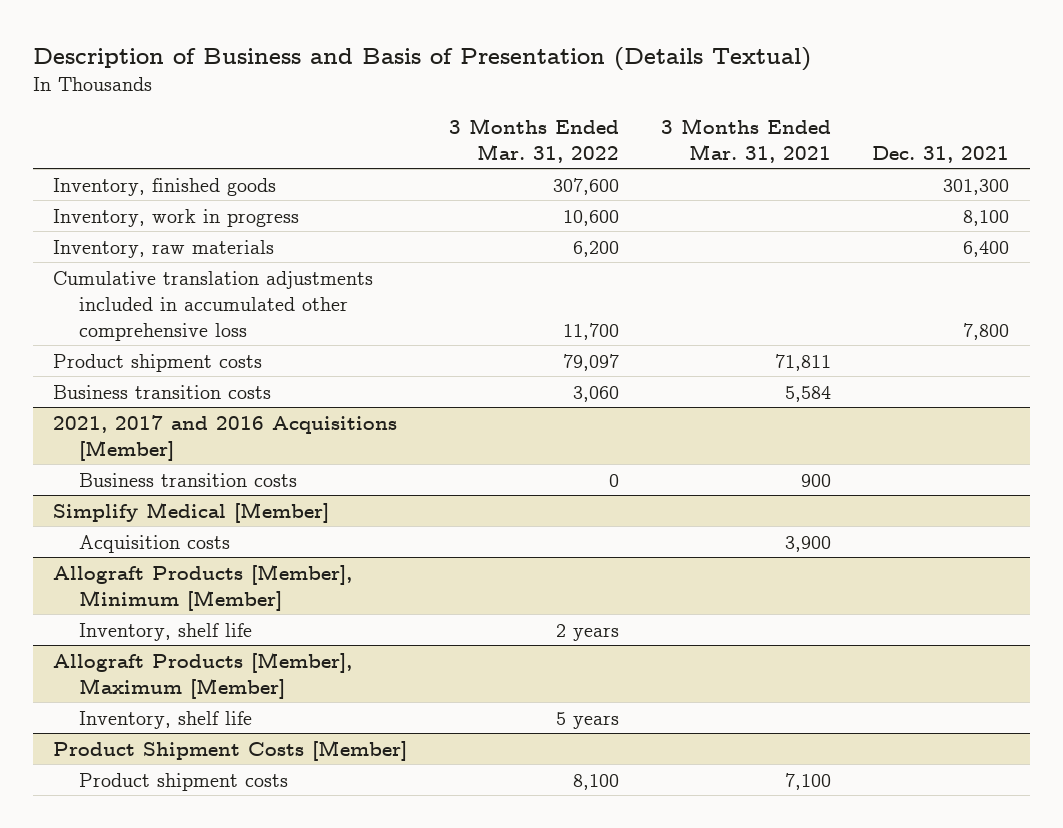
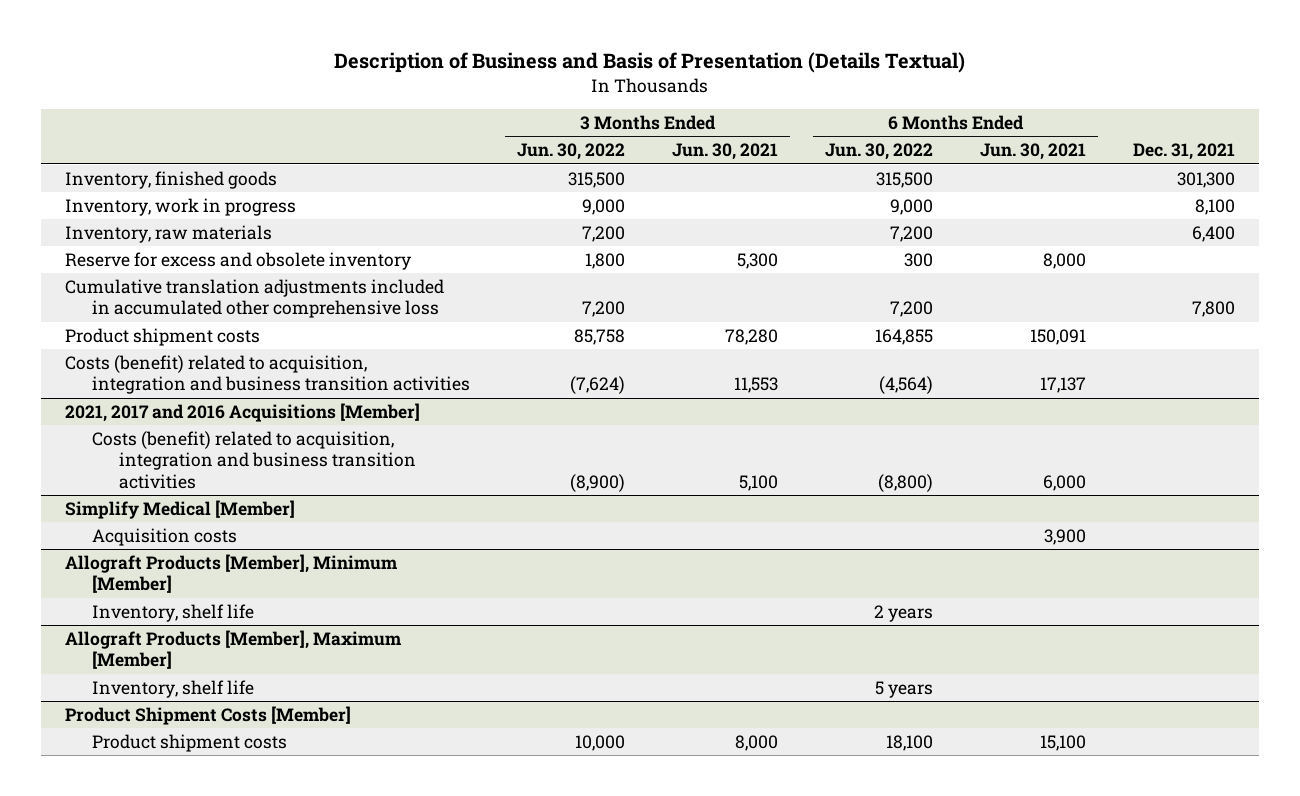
- | 3 Months Ended Mar. 31, 2022 | 3 Months Ended Mar. 31, 2021 | Dec. 31, 2021
+ | 3 Months Ended Jun. 30, 2022 | 3 Months Ended Jun. 30, 2021 | 6 Months Ended Jun. 30, 2022 | 6 Months Ended Jun. 30, 2021 | Dec. 31, 2021
+ Reserve for excess and obsolete inventory | 1,800 | 5,300 | 300 | 8,000 |
- Business transition costs | 3,060 | 5,584 |
+ Costs (benefit) related to acquisition, integration and business transition activities | (7,624) | 11,553 | (4,564) | 17,137 |
@ 2021, 2017 and 2016 Acquisitions [Member]
- Business transition costs | 0 | 900 |
+ Costs (benefit) related to acquisition, integration and business transition activities | (8,900) | 5,100 | (8,800) | 6,000 |

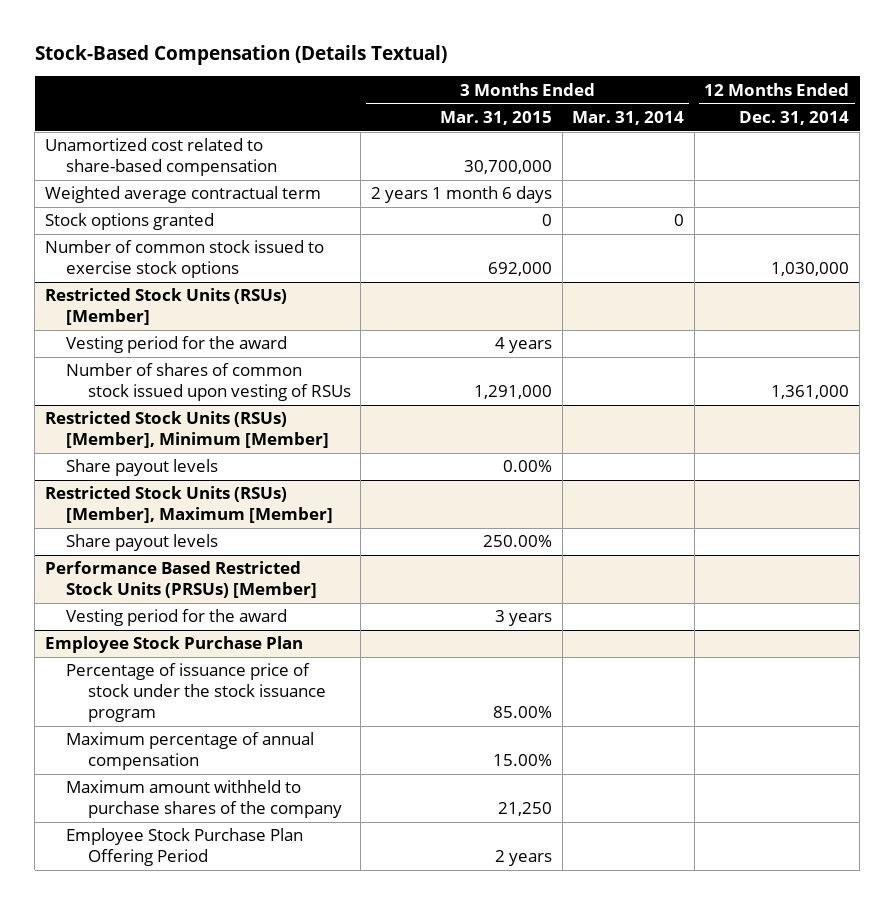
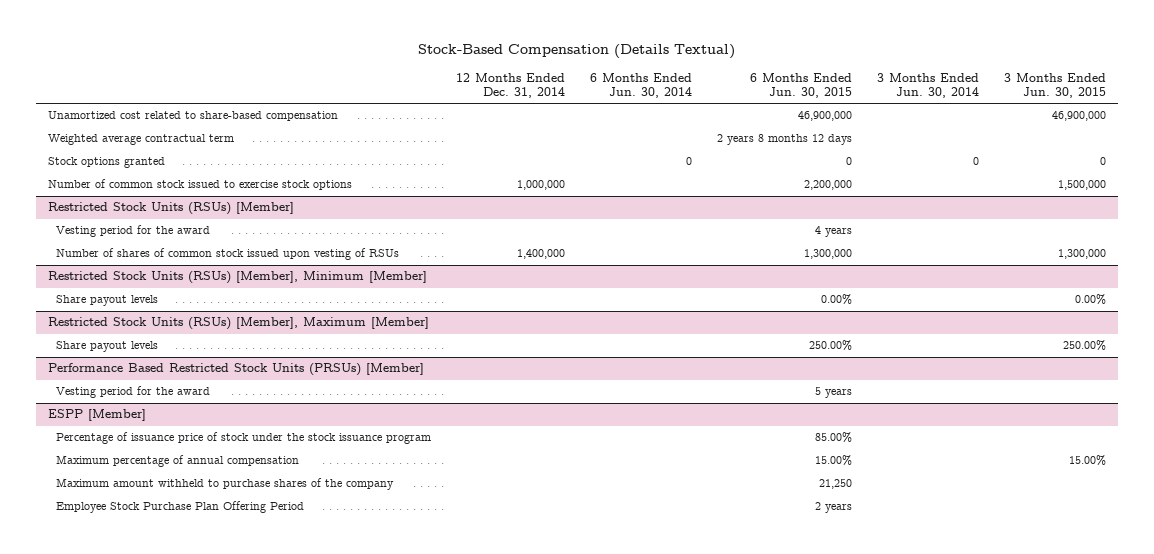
- | 3 Months Ended Mar. 31, 2015 | 3 Months Ended Mar. 31, 2014 | 12 Months Ended Dec. 31, 2014
+ | 12 Months Ended Dec. 31, 2014 | 6 Months Ended Jun. 30, 2014 | 6 Months Ended Jun. 30, 2015 | 3 Months Ended Jun. 30, 2014 | 3 Months Ended Jun. 30, 2015
- Number of common stock issued to exercise stock options | 692,000 | | 1,030,000
+ Number of common stock issued to exercise stock options | 1,000,000 | | 2,200,000 | | 1,500,000
@ Restricted Stock Units (RSUs) [Member]
- Number of shares of common stock issued upon vesting of RSUs | 1,291,000 | | 1,361,000
+ Number of shares of common stock issued upon vesting of RSUs | 1,400,000 | | 1,300,000 | | 1,300,000
- Employee Stock Purchase Plan
- Percentage of issuance price of stock under the stock issuance program | 85.00% | |
- Maximum percentage of annual compensation | 15.00% | |
- Maximum amount withheld to purchase shares of the company | 21,250 | |
- Employee Stock Purchase Plan Offering Period | 2 years | |
+ ESPP [Member]
+ Percentage of issuance price of stock under the stock issuance program | | | 85.00% | |
+ Maximum percentage of annual compensation | | | 15.00% | | 15.00%
+ Maximum amount withheld to purchase shares of the company | | | 21,250 | |
+ Employee Stock Purchase Plan Offering Period | | | 2 years | |

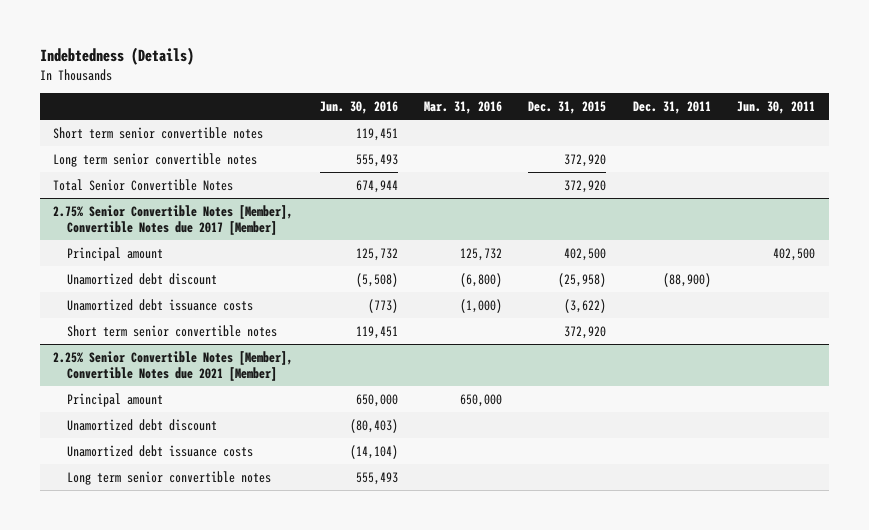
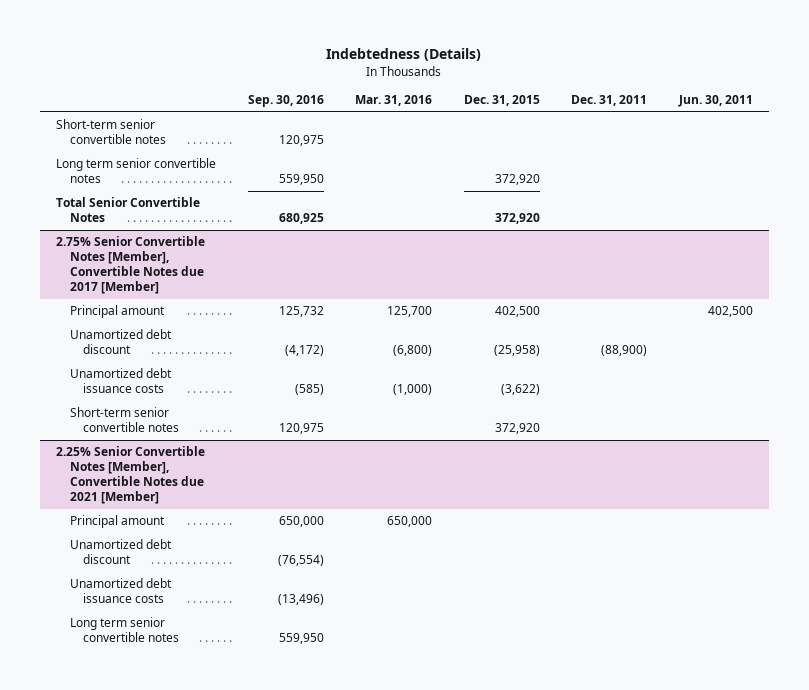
- | Jun. 30, 2016 | Mar. 31, 2016 | Dec. 31, 2015 | Dec. 31, 2011 | Jun. 30, 2011
+ | Sep. 30, 2016 | Mar. 31, 2016 | Dec. 31, 2015 | Dec. 31, 2011 | Jun. 30, 2011
- Short term senior convertible notes | 119,451 | | | |
+ Short-term senior convertible notes | 120,975 | | | |
@ 2.75% Senior Convertible Notes [Member], Convertible Notes due 2017 [Member]
- Principal amount | 125,732 | 125,732 | 402,500 | | 402,500
+ Principal amount | 125,732 | 125,700 | 402,500 | | 402,500
- Short term senior convertible notes | 119,451 | | 372,920 | |
+ Short-term senior convertible notes | 120,975 | | 372,920 | |

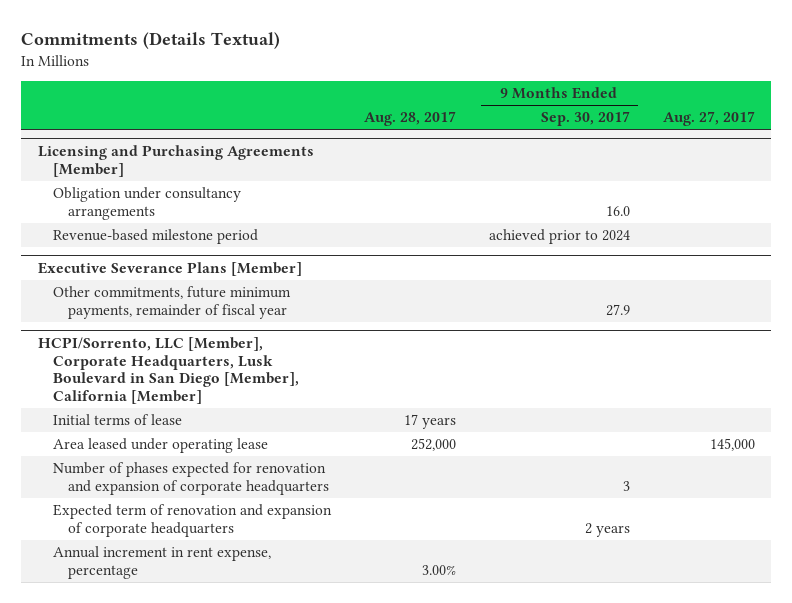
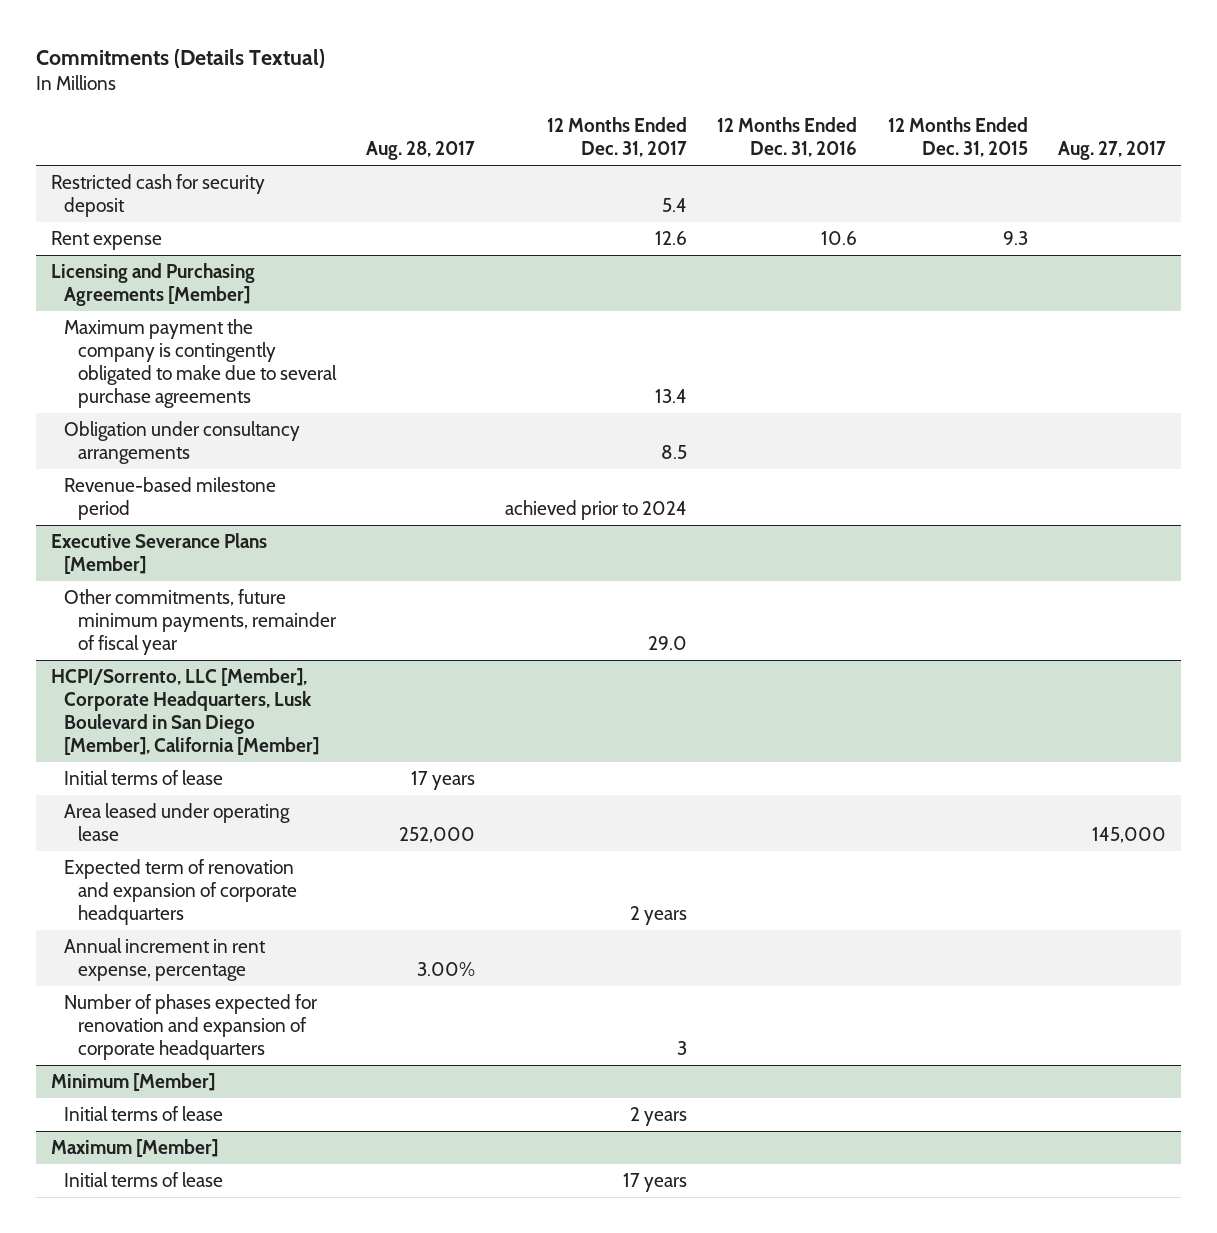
- | Aug. 28, 2017 | 9 Months Ended Sep. 30, 2017 | Aug. 27, 2017
+ | Aug. 28, 2017 | 12 Months Ended Dec. 31, 2017 | 12 Months Ended Dec. 31, 2016 | 12 Months Ended Dec. 31, 2015 | Aug. 27, 2017
+ Restricted cash for security deposit | | 5.4 | | |
+ Rent expense | | 12.6 | 10.6 | 9.3 |
@ Licensing and Purchasing Agreements [Member]
+ Maximum payment the company is contingently obligated to make due to several purchase agreements | | 13.4 | | |
@ HCPI/Sorrento, LLC [Member], Corporate Headquarters, Lusk Boulevard in San Diego [Member], California [Member]
moved down: Number of phases expected for renovation and expansion of corporate headquarters | | 3 | | |
+ Minimum [Member]
+ Initial terms of lease | | 2 years | | |
+ Maximum [Member]
+ Initial terms of lease | | 17 years | | |

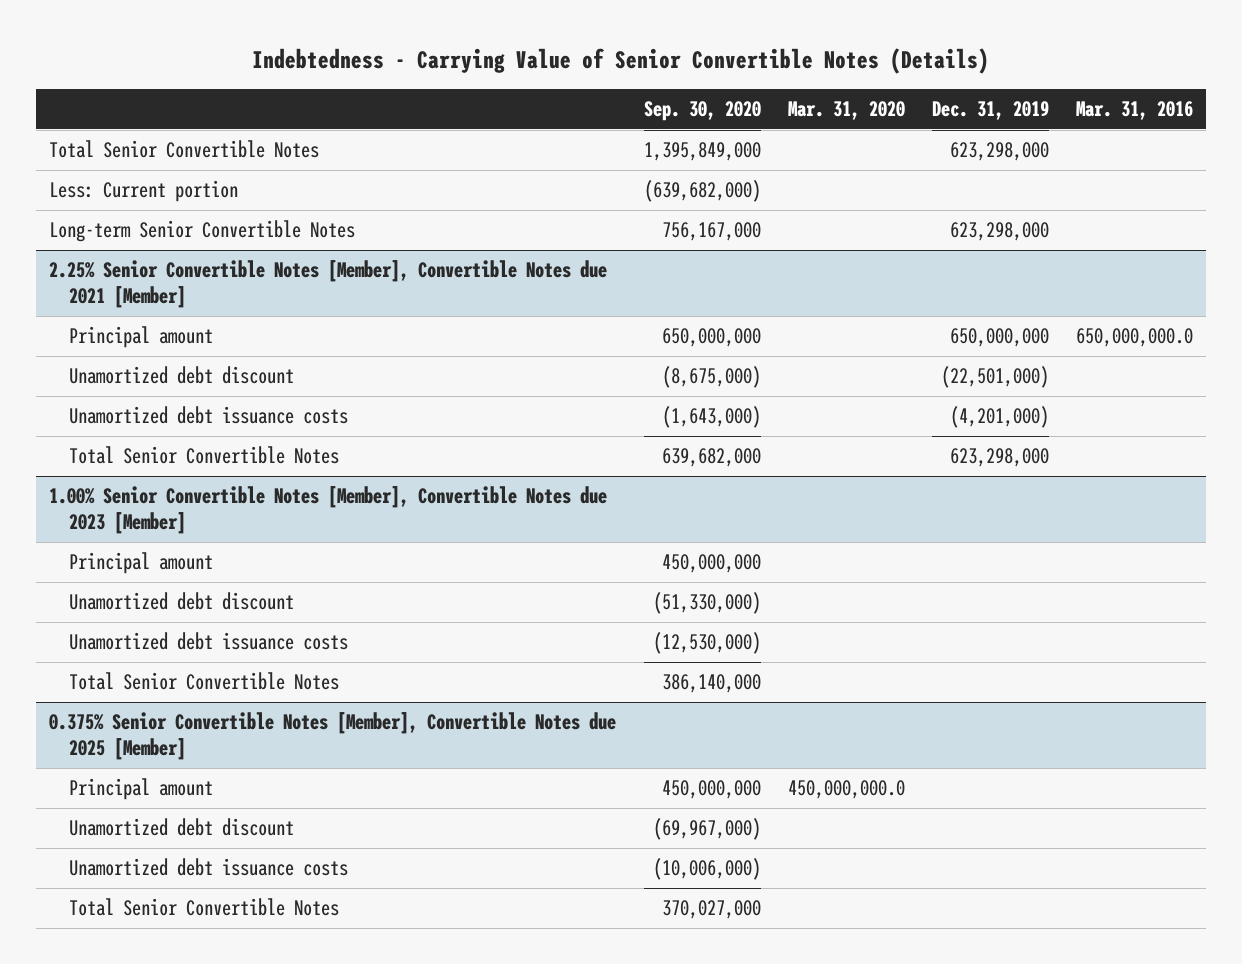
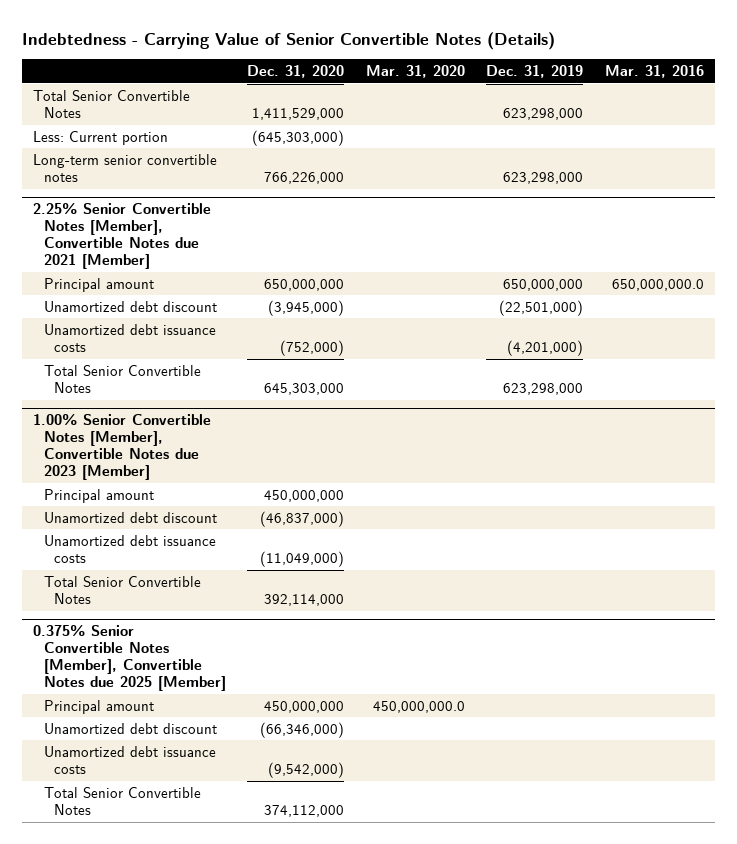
- | Sep. 30, 2020 | Mar. 31, 2020 | Dec. 31, 2019 | Mar. 31, 2016
+ | Dec. 31, 2020 | Mar. 31, 2020 | Dec. 31, 2019 | Mar. 31, 2016
- Long-term Senior Convertible Notes | 756,167,000 | | 623,298,000 |
+ Long-term senior convertible notes | 766,226,000 | | 623,298,000 |

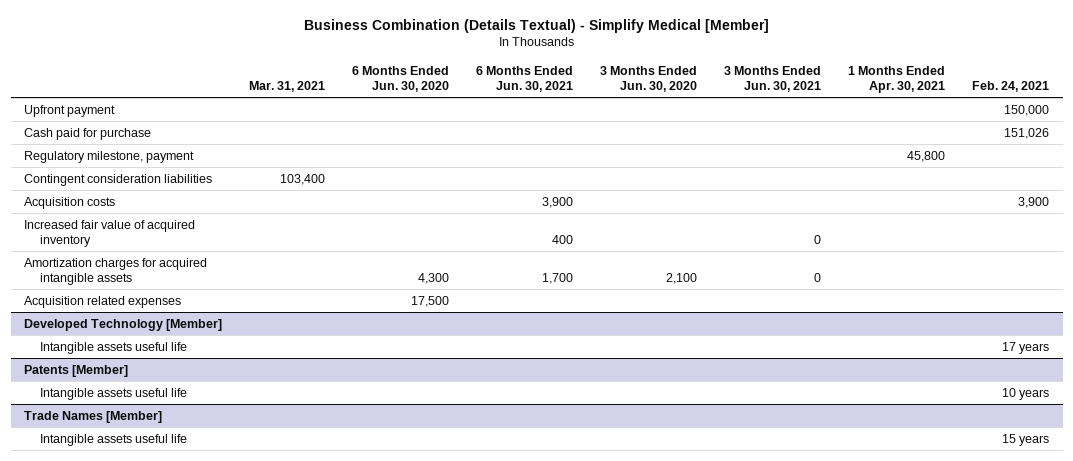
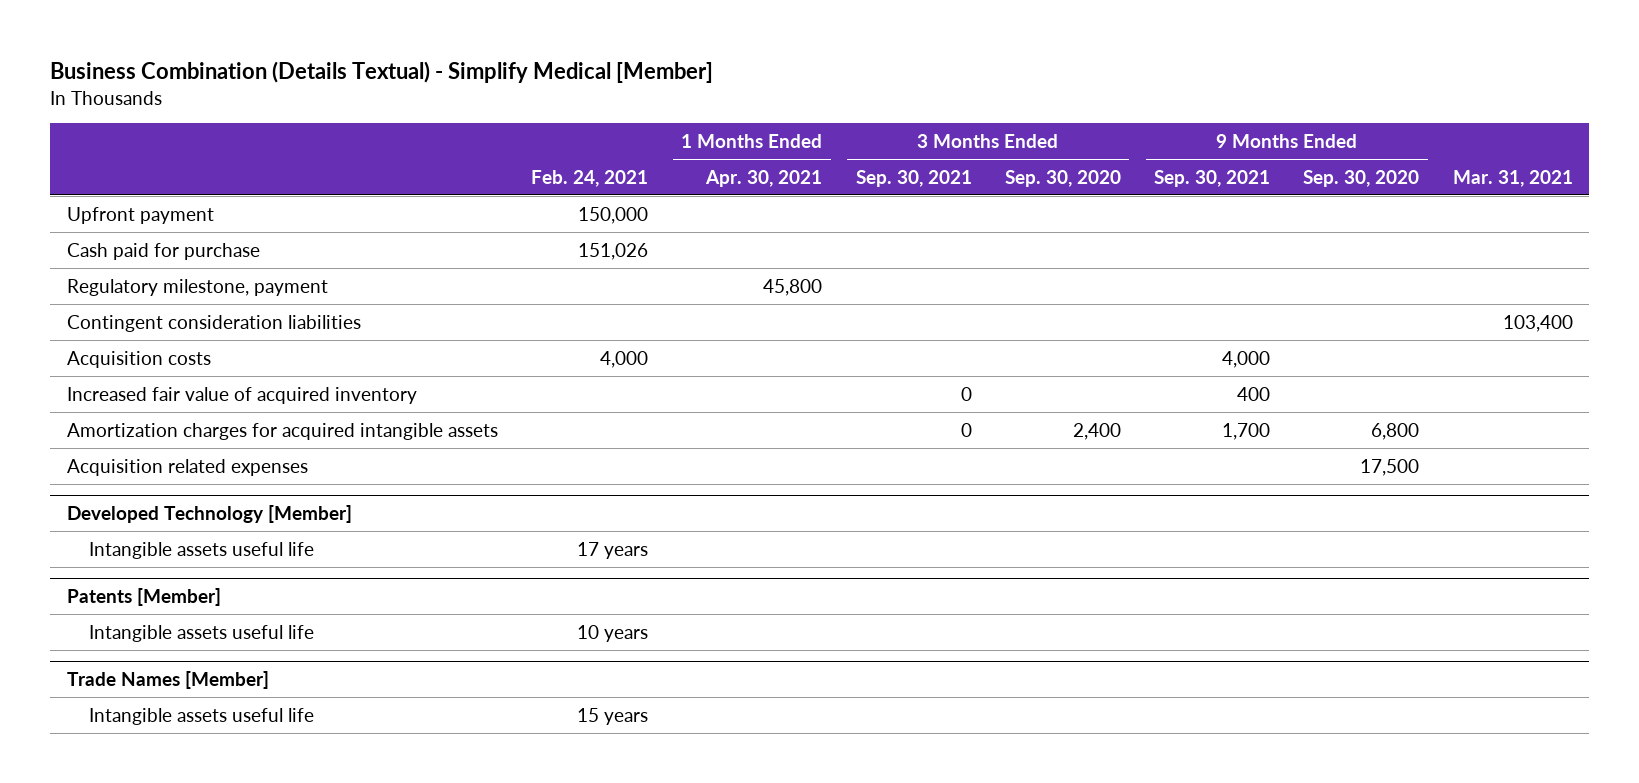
- | Mar. 31, 2021 | 6 Months Ended Jun. 30, 2020 | 6 Months Ended Jun. 30, 2021 | 3 Months Ended Jun. 30, 2020 | 3 Months Ended Jun. 30, 2021 | 1 Months Ended Apr. 30, 2021 | Feb. 24, 2021
+ | Feb. 24, 2021 | 1 Months Ended Apr. 30, 2021 | 3 Months Ended Sep. 30, 2021 | 3 Months Ended Sep. 30, 2020 | 9 Months Ended Sep. 30, 2021 | 9 Months Ended Sep. 30, 2020 | Mar. 31, 2021
- Acquisition costs | | | 3,900 | | | | 3,900
+ Acquisition costs | 4,000 | | | | 4,000 | |

